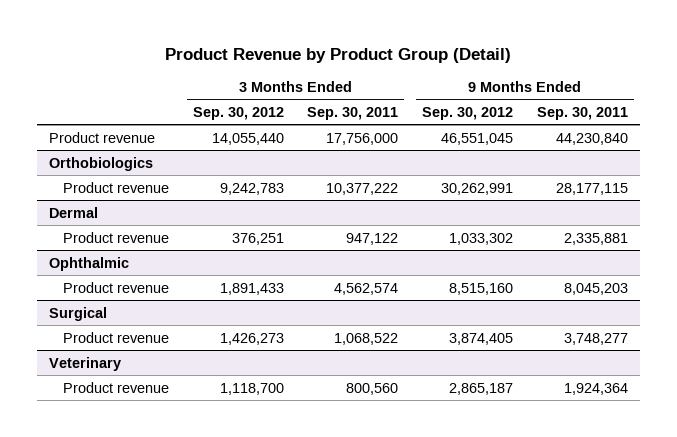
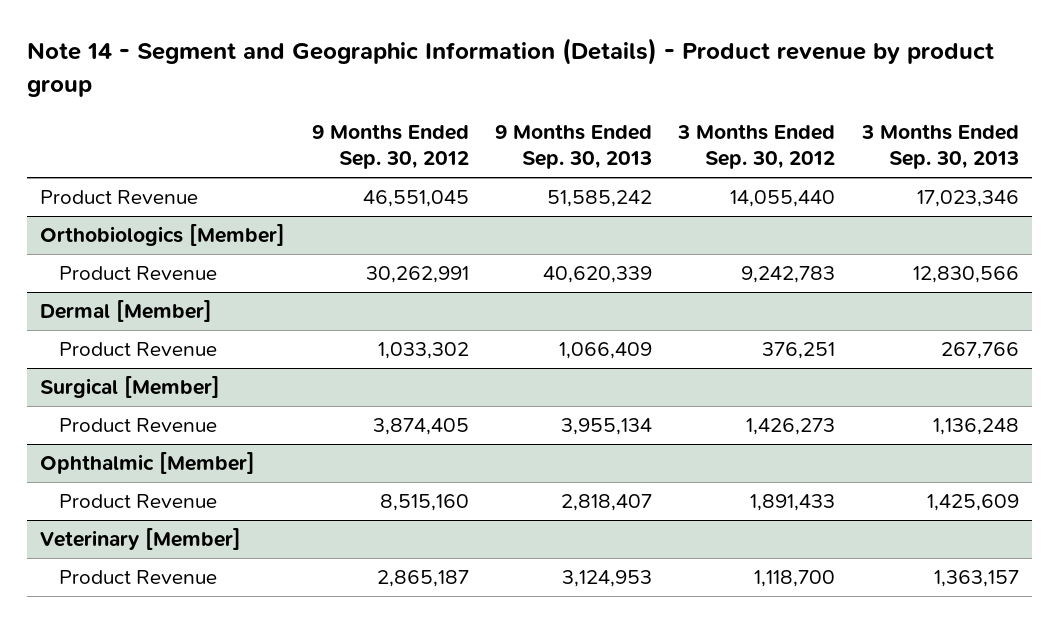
- Product Revenue by Product Group (Detail)
+ Note 14 - Segment and Geographic Information (Details) - Product revenue by product group
- | 3 Months Ended Sep. 30, 2012 | 3 Months Ended Sep. 30, 2011 | 9 Months Ended Sep. 30, 2012 | 9 Months Ended Sep. 30, 2011
+ | 9 Months Ended Sep. 30, 2012 | 9 Months Ended Sep. 30, 2013 | 3 Months Ended Sep. 30, 2012 | 3 Months Ended Sep. 30, 2013
- Product revenue | 14,055,440 | 17,756,000 | 46,551,045 | 44,230,840
- Orthobiologics
- Product revenue | 9,242,783 | 10,377,222 | 30,262,991 | 28,177,115
- Dermal
- Product revenue | 376,251 | 947,122 | 1,033,302 | 2,335,881
- Ophthalmic
- Product revenue | 1,891,433 | 4,562,574 | 8,515,160 | 8,045,203
- Surgical
- Product revenue | 1,426,273 | 1,068,522 | 3,874,405 | 3,748,277
- Veterinary
- Product revenue | 1,118,700 | 800,560 | 2,865,187 | 1,924,364
+ Product Revenue | 46,551,045 | 51,585,242 | 14,055,440 | 17,023,346
+ Orthobiologics [Member]
+ Product Revenue | 30,262,991 | 40,620,339 | 9,242,783 | 12,830,566
+ Dermal [Member]
+ Product Revenue | 1,033,302 | 1,066,409 | 376,251 | 267,766
+ Surgical [Member]
+ Product Revenue | 3,874,405 | 3,955,134 | 1,426,273 | 1,136,248
+ Ophthalmic [Member]
+ Product Revenue | 8,515,160 | 2,818,407 | 1,891,433 | 1,425,609
+ Veterinary [Member]
+ Product Revenue | 2,865,187 | 3,124,953 | 1,118,700 | 1,363,157

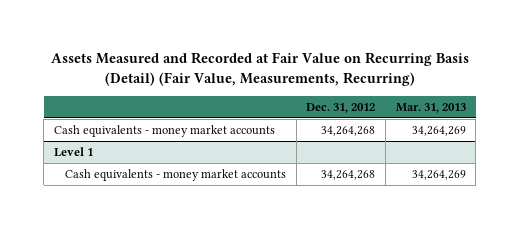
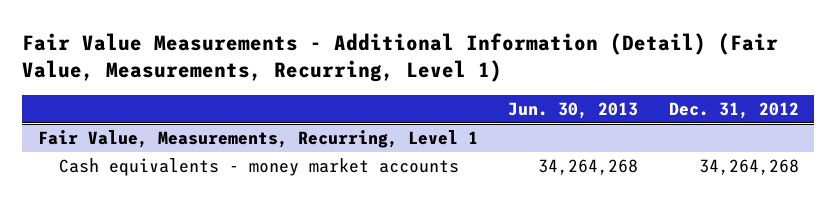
- Assets Measured and Recorded at Fair Value on Recurring Basis (Detail) (Fair Value, Measurements, Recurring)
+ Fair Value Measurements - Additional Information (Detail) (Fair Value, Measurements, Recurring, Level 1)
- | Dec. 31, 2012 | Mar. 31, 2013
+ | Jun. 30, 2013 | Dec. 31, 2012
- Cash equivalents - money market accounts | 34,264,268 | 34,264,269
- Level 1
+ Fair Value, Measurements, Recurring, Level 1

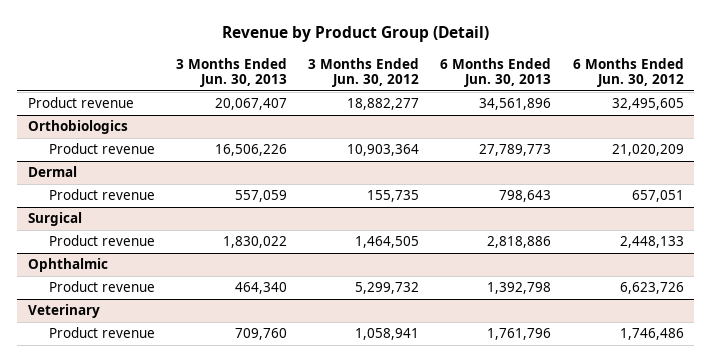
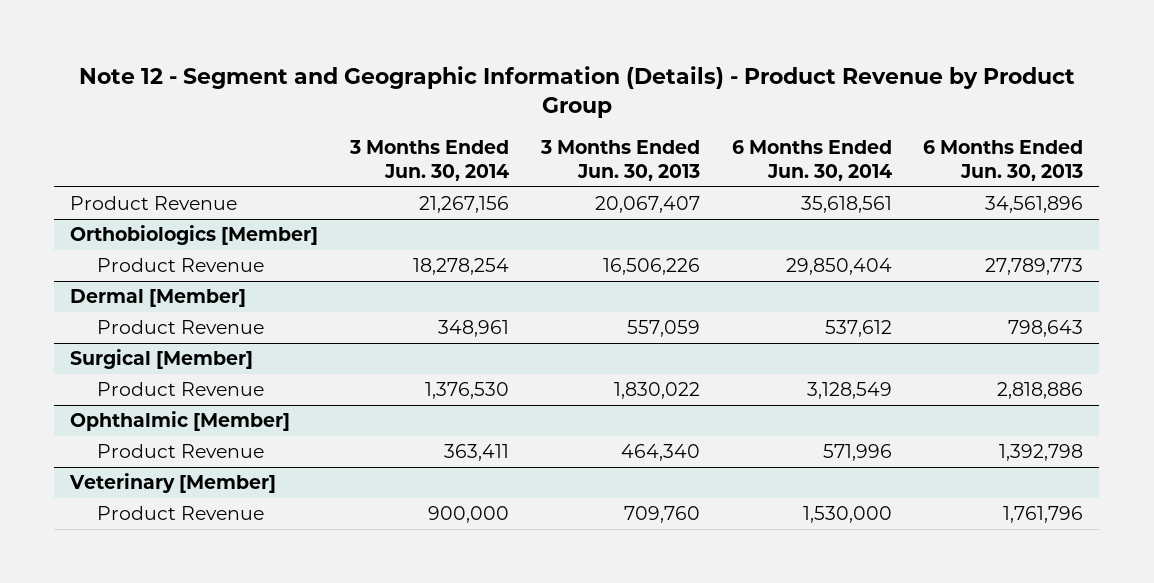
- Revenue by Product Group (Detail)
+ Note 12 - Segment and Geographic Information (Details) - Product Revenue by Product Group
- | 3 Months Ended Jun. 30, 2013 | 3 Months Ended Jun. 30, 2012 | 6 Months Ended Jun. 30, 2013 | 6 Months Ended Jun. 30, 2012
+ | 3 Months Ended Jun. 30, 2014 | 3 Months Ended Jun. 30, 2013 | 6 Months Ended Jun. 30, 2014 | 6 Months Ended Jun. 30, 2013
- Product revenue | 20,067,407 | 18,882,277 | 34,561,896 | 32,495,605
- Orthobiologics
- Product revenue | 16,506,226 | 10,903,364 | 27,789,773 | 21,020,209
- Dermal
- Product revenue | 557,059 | 155,735 | 798,643 | 657,051
- Surgical
- Product revenue | 1,830,022 | 1,464,505 | 2,818,886 | 2,448,133
- Ophthalmic
- Product revenue | 464,340 | 5,299,732 | 1,392,798 | 6,623,726
- Veterinary
- Product revenue | 709,760 | 1,058,941 | 1,761,796 | 1,746,486
+ Product Revenue | 21,267,156 | 20,067,407 | 35,618,561 | 34,561,896
+ Orthobiologics [Member]
+ Product Revenue | 18,278,254 | 16,506,226 | 29,850,404 | 27,789,773
+ Dermal [Member]
+ Product Revenue | 348,961 | 557,059 | 537,612 | 798,643
+ Surgical [Member]
+ Product Revenue | 1,376,530 | 1,830,022 | 3,128,549 | 2,818,886
+ Ophthalmic [Member]
+ Product Revenue | 363,411 | 464,340 | 571,996 | 1,392,798
+ Veterinary [Member]
+ Product Revenue | 900,000 | 709,760 | 1,530,000 | 1,761,796

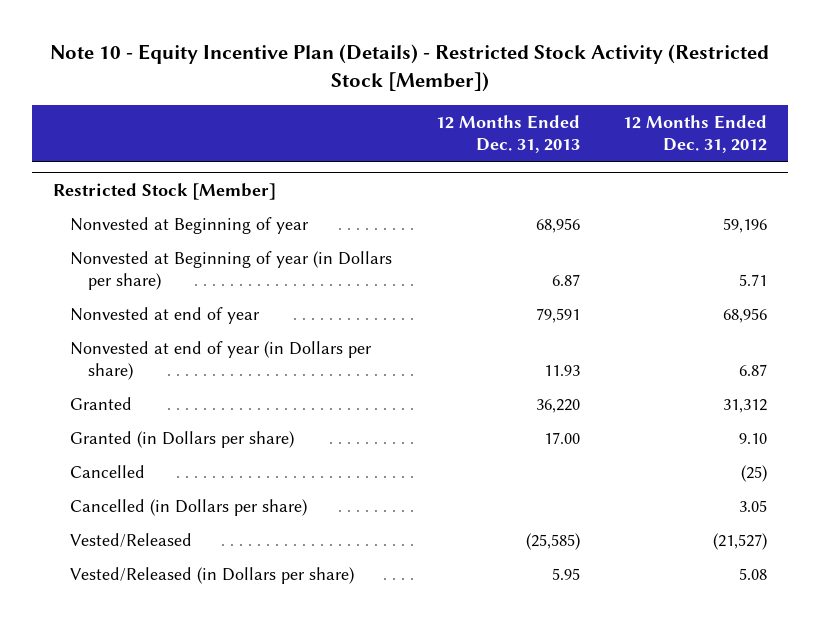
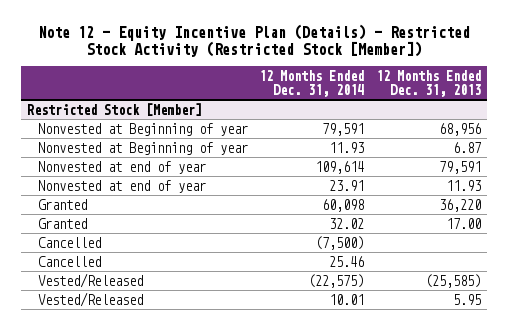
- Note 10 - Equity Incentive Plan (Details) - Restricted Stock Activity (Restricted Stock [Member])
+ Note 12 - Equity Incentive Plan (Details) - Restricted Stock Activity (Restricted Stock [Member])
- | 12 Months Ended Dec. 31, 2013 | 12 Months Ended Dec. 31, 2012
+ | 12 Months Ended Dec. 31, 2014 | 12 Months Ended Dec. 31, 2013
@ Restricted Stock [Member]
- Nonvested at Beginning of year (in Dollars per share) | 6.87 | 5.71
+ Nonvested at Beginning of year | 11.93 | 6.87
- Nonvested at end of year (in Dollars per share) | 11.93 | 6.87
+ Nonvested at end of year | 23.91 | 11.93
- Granted (in Dollars per share) | 17.00 | 9.10
+ Granted | 32.02 | 17.00
- Cancelled (in Dollars per share) | | 3.05
+ Cancelled | 25.46 |
- Vested/Released (in Dollars per share) | 5.95 | 5.08
+ Vested/Released | 10.01 | 5.95

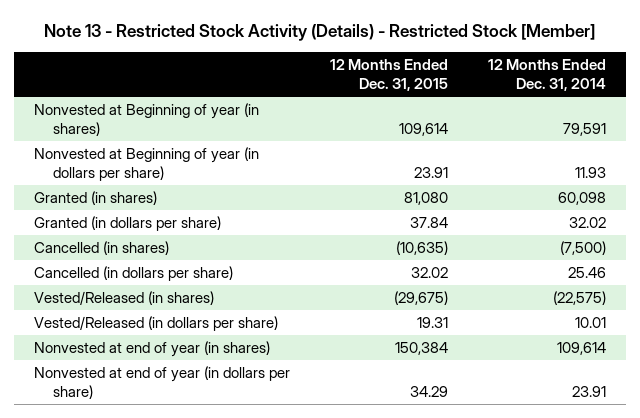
- Note 12 - Equity Incentive Plan (Details) - Restricted Stock Activity (Restricted Stock [Member])
+ Note 13 - Restricted Stock Activity (Details) - Restricted Stock [Member]
- | 12 Months Ended Dec. 31, 2014 | 12 Months Ended Dec. 31, 2013
+ | 12 Months Ended Dec. 31, 2015 | 12 Months Ended Dec. 31, 2014
- Restricted Stock [Member]
- Nonvested at Beginning of year | 79,591 | 68,956
- Nonvested at Beginning of year | 11.93 | 6.87
- Nonvested at end of year | 109,614 | 79,591
- Nonvested at end of year | 23.91 | 11.93
- Granted | 60,098 | 36,220
- Granted | 32.02 | 17.00
- Cancelled | (7,500) |
- Cancelled | 25.46 |
- Vested/Released | (22,575) | (25,585)
- Vested/Released | 10.01 | 5.95
+ Nonvested at Beginning of year (in shares) | 109,614 | 79,591
+ Nonvested at Beginning of year (in dollars per share) | 23.91 | 11.93
+ Granted (in shares) | 81,080 | 60,098
+ Granted (in dollars per share) | 37.84 | 32.02
+ Cancelled (in shares) | (10,635) | (7,500)
+ Cancelled (in dollars per share) | 32.02 | 25.46
+ Vested/Released (in shares) | (29,675) | (22,575)
+ Vested/Released (in dollars per share) | 19.31 | 10.01
+ Nonvested at end of year (in shares) | 150,384 | 109,614
+ Nonvested at end of year (in dollars per share) | 34.29 | 23.91

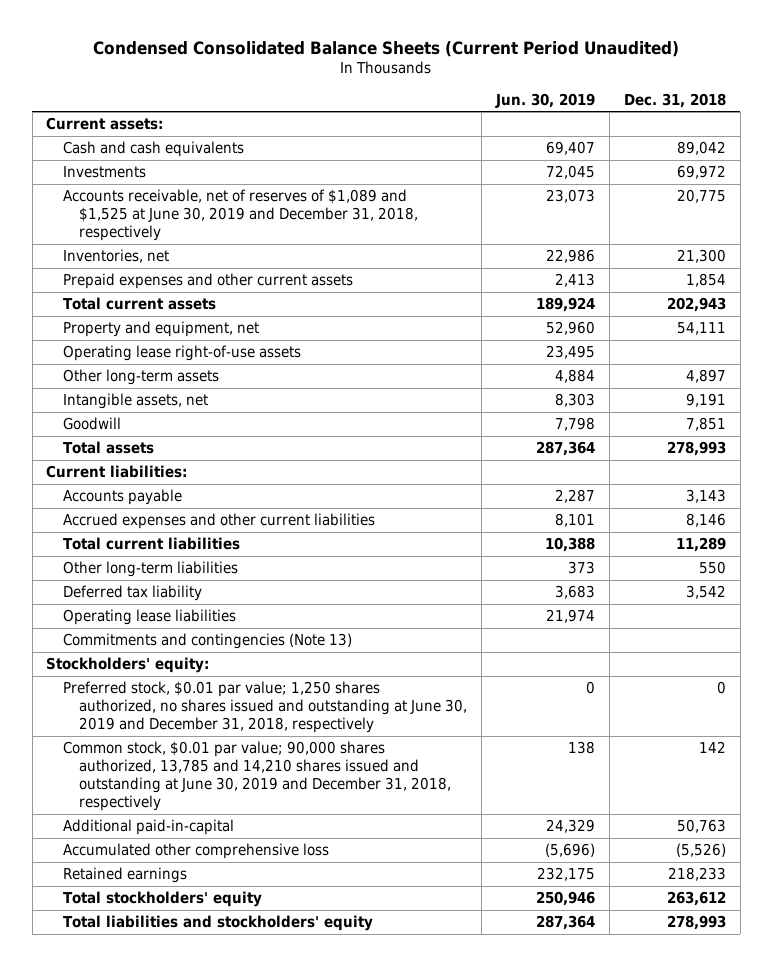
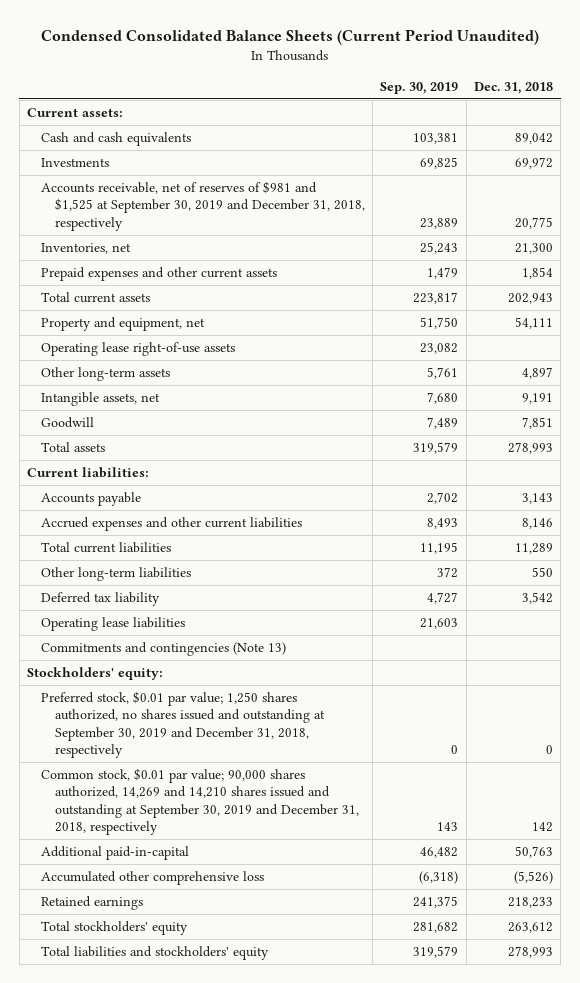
- | Jun. 30, 2019 | Dec. 31, 2018
+ | Sep. 30, 2019 | Dec. 31, 2018
- Accounts receivable, net of reserves of $1,089 and $1,525 at June 30, 2019 and December 31, 2018, respectively | 23,073 | 20,775
+ Accounts receivable, net of reserves of $981 and $1,525 at September 30, 2019 and December 31, 2018, respectively | 23,889 | 20,775
- Preferred stock, $0.01 par value; 1,250 shares authorized, no shares issued and outstanding at June 30, 2019 and December 31, 2018, respectively | 0 | 0
- Common stock, $0.01 par value; 90,000 shares authorized, 13,785 and 14,210 shares issued and outstanding at June 30, 2019 and December 31, 2018, respectively | 138 | 142
+ Preferred stock, $0.01 par value; 1,250 shares authorized, no shares issued and outstanding at September 30, 2019 and December 31, 2018, respectively | 0 | 0
+ Common stock, $0.01 par value; 90,000 shares authorized, 14,269 and 14,210 shares issued and outstanding at September 30, 2019 and December 31, 2018, respectively | 143 | 142

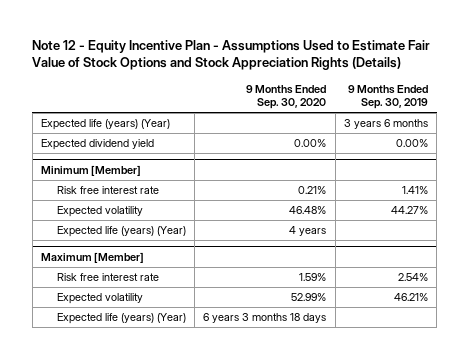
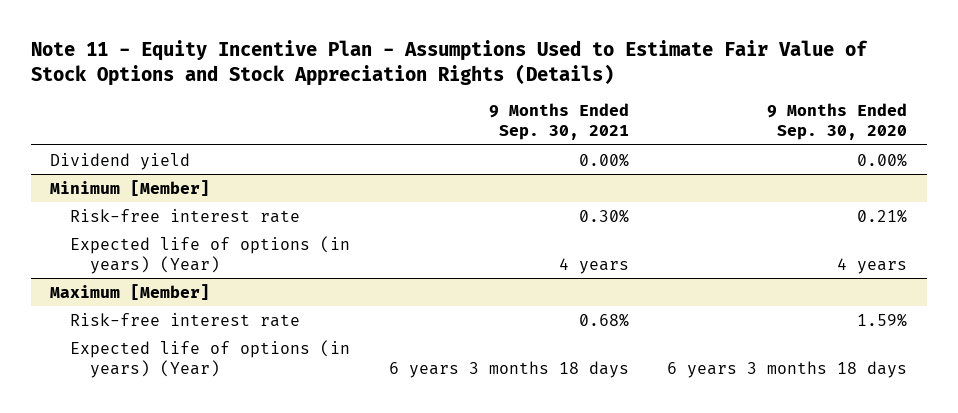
- Note 12 - Equity Incentive Plan - Assumptions Used to Estimate Fair Value of Stock Options and Stock Appreciation Rights (Details)
+ Note 11 - Equity Incentive Plan - Assumptions Used to Estimate Fair Value of Stock Options and Stock Appreciation Rights (Details)
- | 9 Months Ended Sep. 30, 2020 | 9 Months Ended Sep. 30, 2019
+ | 9 Months Ended Sep. 30, 2021 | 9 Months Ended Sep. 30, 2020
- Expected life (years) (Year) | | 3 years 6 months
- Expected dividend yield | 0.00% | 0.00%
+ Dividend yield | 0.00% | 0.00%
@ Minimum [Member]
- Risk free interest rate | 0.21% | 1.41%
- Expected volatility | 46.48% | 44.27%
- Expected life (years) (Year) | 4 years |
+ Risk-free interest rate | 0.30% | 0.21%
+ Expected life of options (in years) (Year) | 4 years | 4 years
@ Maximum [Member]
- Risk free interest rate | 1.59% | 2.54%
- Expected volatility | 52.99% | 46.21%
- Expected life (years) (Year) | 6 years 3 months 18 days |
+ Risk-free interest rate | 0.68% | 1.59%
+ Expected life of options (in years) (Year) | 6 years 3 months 18 days | 6 years 3 months 18 days

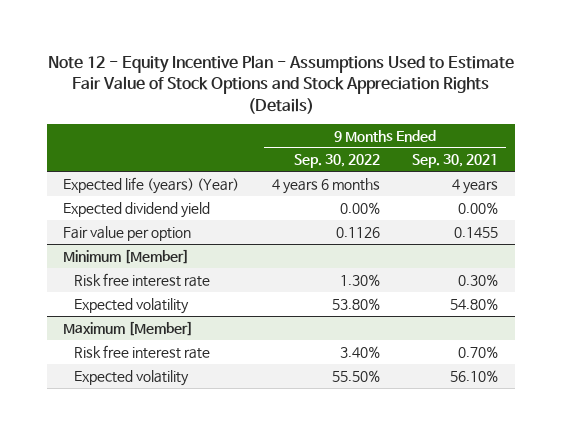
- Note 11 - Equity Incentive Plan - Assumptions Used to Estimate Fair Value of Stock Options and Stock Appreciation Rights (Details)
+ Note 12 - Equity Incentive Plan - Assumptions Used to Estimate Fair Value of Stock Options and Stock Appreciation Rights (Details)
- | 9 Months Ended Sep. 30, 2021 | 9 Months Ended Sep. 30, 2020
+ | 9 Months Ended Sep. 30, 2022 | 9 Months Ended Sep. 30, 2021
- Dividend yield | 0.00% | 0.00%
+ Expected life (years) (Year) | 4 years 6 months | 4 years
+ Expected dividend yield | 0.00% | 0.00%
+ Fair value per option | 0.1126 | 0.1455
@ Minimum [Member]
- Risk-free interest rate | 0.30% | 0.21%
- Expected life of options (in years) (Year) | 4 years | 4 years
+ Risk free interest rate | 1.30% | 0.30%
+ Expected volatility | 53.80% | 54.80%
@ Maximum [Member]
- Risk-free interest rate | 0.68% | 1.59%
- Expected life of options (in years) (Year) | 6 years 3 months 18 days | 6 years 3 months 18 days
+ Risk free interest rate | 3.40% | 0.70%
+ Expected volatility | 55.50% | 56.10%

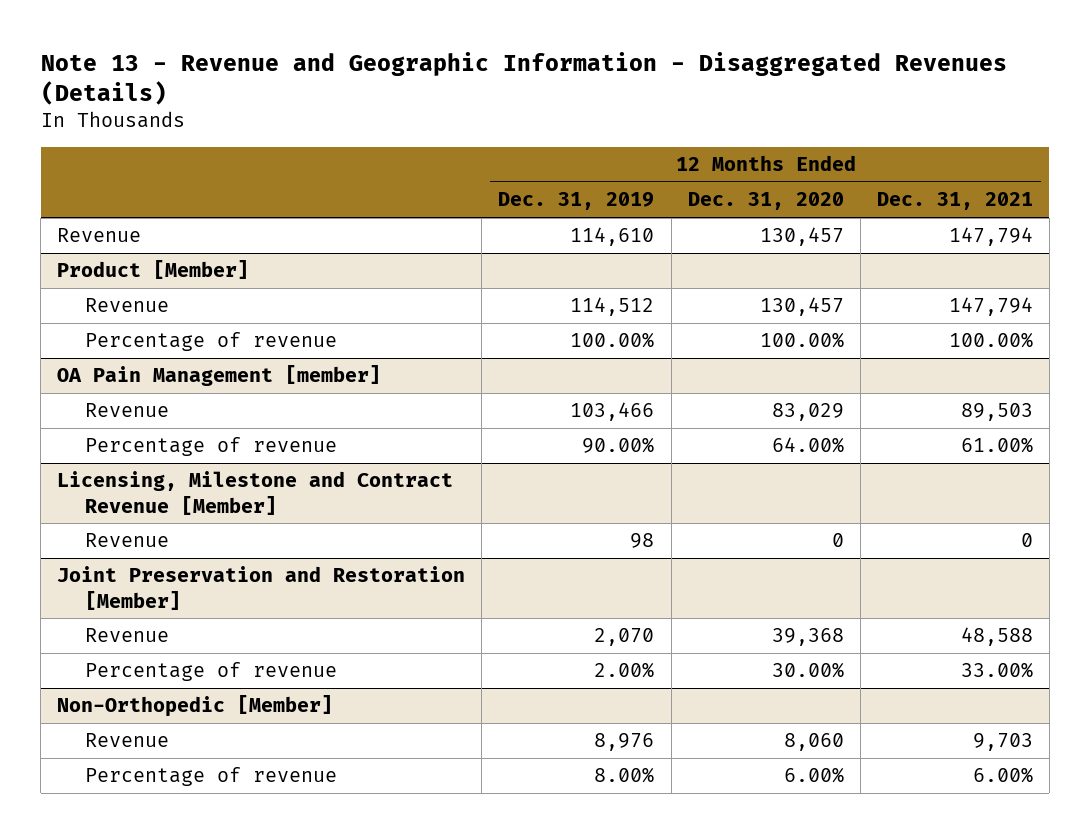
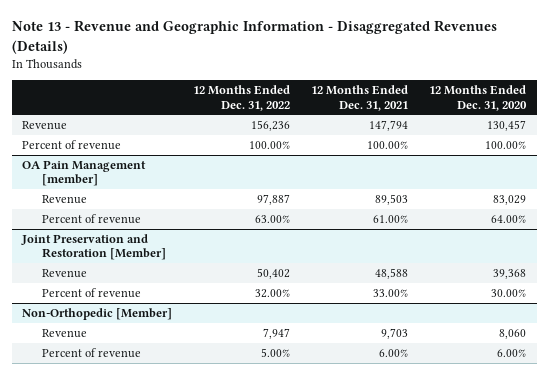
- | 12 Months Ended Dec. 31, 2019 | 12 Months Ended Dec. 31, 2020 | 12 Months Ended Dec. 31, 2021
+ | 12 Months Ended Dec. 31, 2022 | 12 Months Ended Dec. 31, 2021 | 12 Months Ended Dec. 31, 2020
- Product [Member]
- Revenue | 114,512 | 130,457 | 147,794
- Percentage of revenue | 100.00% | 100.00% | 100.00%
+ Percent of revenue | 100.00% | 100.00% | 100.00%
@ OA Pain Management [member]
- Percentage of revenue | 90.00% | 64.00% | 61.00%
- Licensing, Milestone and Contract Revenue [Member]
- Revenue | 98 | 0 | 0
@ OA Pain Management [member]
+ Percent of revenue | 63.00% | 61.00% | 64.00%
@ Joint Preservation and Restoration [Member]
- Percentage of revenue | 2.00% | 30.00% | 33.00%
+ Percent of revenue | 32.00% | 33.00% | 30.00%
@ Non-Orthopedic [Member]
- Percentage of revenue | 8.00% | 6.00% | 6.00%
+ Percent of revenue | 5.00% | 6.00% | 6.00%

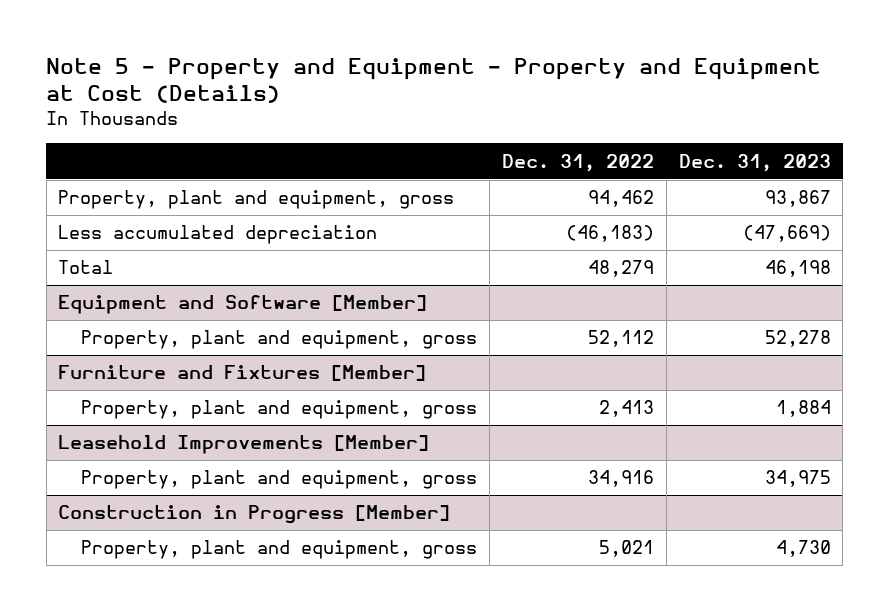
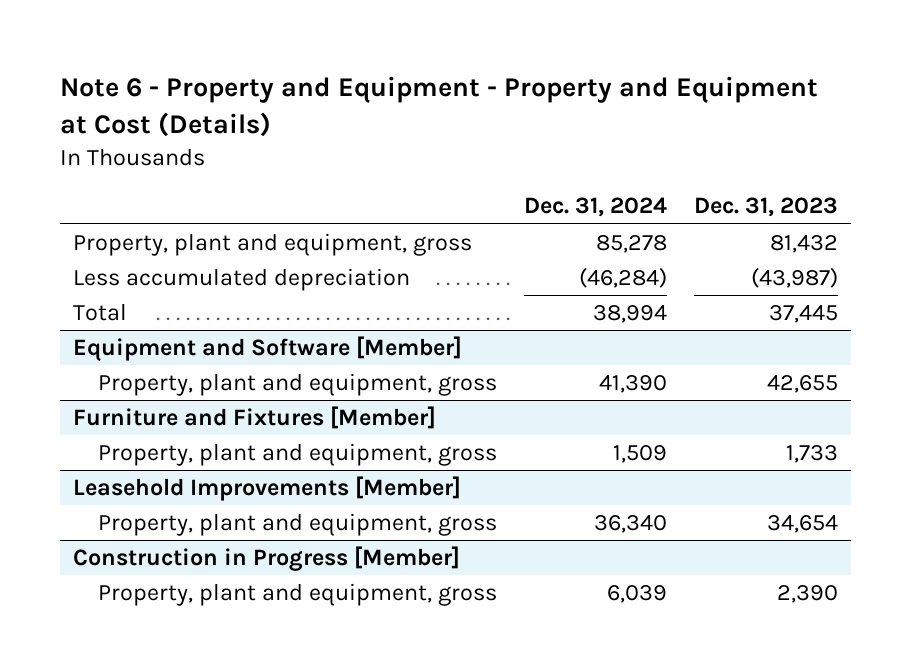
- Note 5 - Property and Equipment - Property and Equipment at Cost (Details)
+ Note 6 - Property and Equipment - Property and Equipment at Cost (Details)
- | Dec. 31, 2022 | Dec. 31, 2023
+ | Dec. 31, 2024 | Dec. 31, 2023
- Property, plant and equipment, gross | 94,462 | 93,867
- Less accumulated depreciation | (46,183) | (47,669)
- Total | 48,279 | 46,198
+ Property, plant and equipment, gross | 85,278 | 81,432
+ Less accumulated depreciation | (46,284) | (43,987)
+ Total | 38,994 | 37,445
@ Equipment and Software [Member]
- Property, plant and equipment, gross | 52,112 | 52,278
+ Property, plant and equipment, gross | 41,390 | 42,655
@ Furniture and Fixtures [Member]
- Property, plant and equipment, gross | 2,413 | 1,884
+ Property, plant and equipment, gross | 1,509 | 1,733
@ Leasehold Improvements [Member]
- Property, plant and equipment, gross | 34,916 | 34,975
+ Property, plant and equipment, gross | 36,340 | 34,654
@ Construction in Progress [Member]
- Property, plant and equipment, gross | 5,021 | 4,730
+ Property, plant and equipment, gross | 6,039 | 2,390

